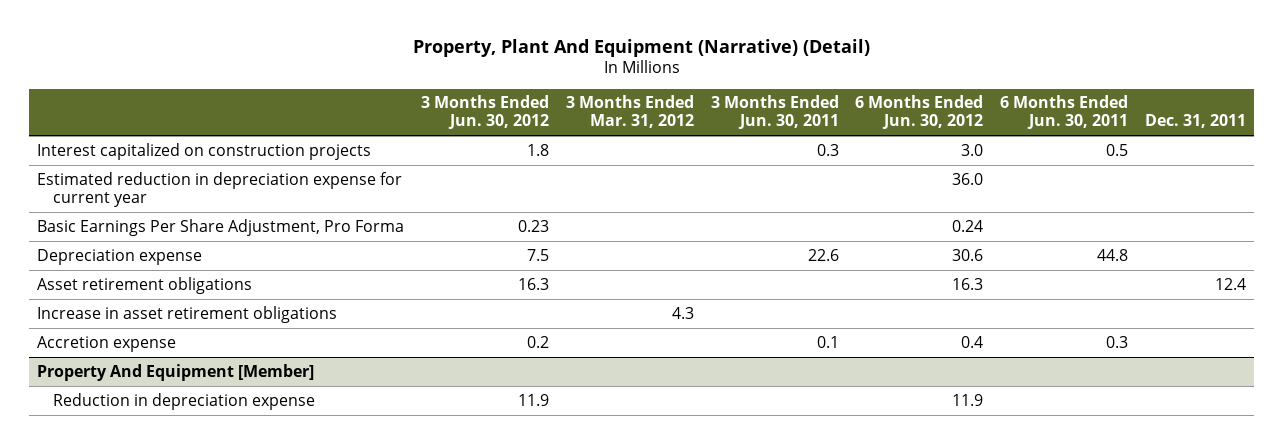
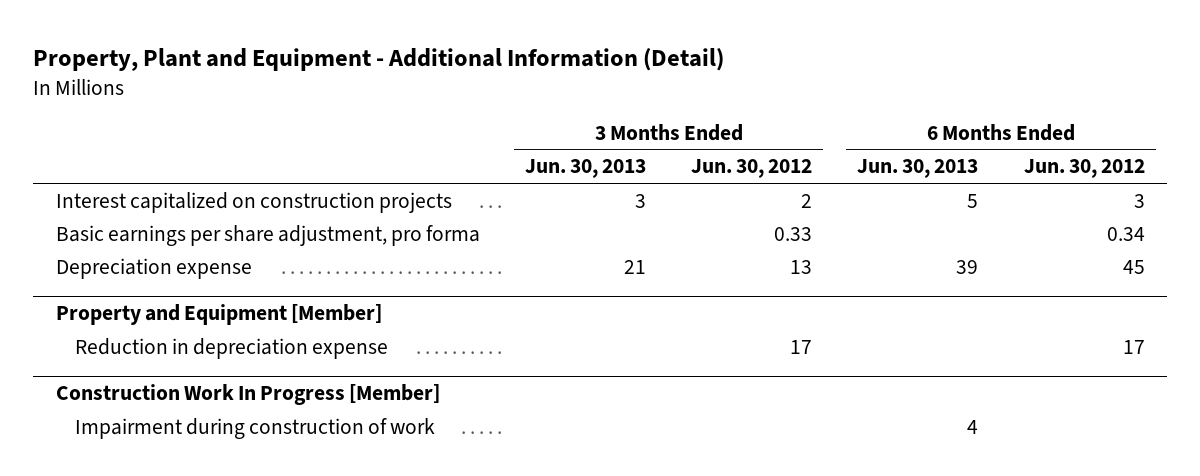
- Property, Plant And Equipment (Narrative) (Detail)
+ Property, Plant and Equipment - Additional Information (Detail)
- | 3 Months Ended Jun. 30, 2012 | 3 Months Ended Mar. 31, 2012 | 3 Months Ended Jun. 30, 2011 | 6 Months Ended Jun. 30, 2012 | 6 Months Ended Jun. 30, 2011 | Dec. 31, 2011
+ | 3 Months Ended Jun. 30, 2013 | 3 Months Ended Jun. 30, 2012 | 6 Months Ended Jun. 30, 2013 | 6 Months Ended Jun. 30, 2012
- Interest capitalized on construction projects | 1.8 | | 0.3 | 3.0 | 0.5 |
- Estimated reduction in depreciation expense for current year | | | | 36.0 | |
- Basic Earnings Per Share Adjustment, Pro Forma | 0.23 | | | 0.24 | |
- Depreciation expense | 7.5 | | 22.6 | 30.6 | 44.8 |
- Asset retirement obligations | 16.3 | | | 16.3 | | 12.4
- Increase in asset retirement obligations | | 4.3 | | | |
- Accretion expense | 0.2 | | 0.1 | 0.4 | 0.3 |
- Property And Equipment [Member]
- Reduction in depreciation expense | 11.9 | | | 11.9 | |
+ Interest capitalized on construction projects | 3 | 2 | 5 | 3
+ Basic earnings per share adjustment, pro forma | | 0.33 | | 0.34
+ Depreciation expense | 21 | 13 | 39 | 45
+ Property and Equipment [Member]
+ Reduction in depreciation expense | | 17 | | 17
+ Construction Work In Progress [Member]
+ Impairment during construction of work | | | 4 |

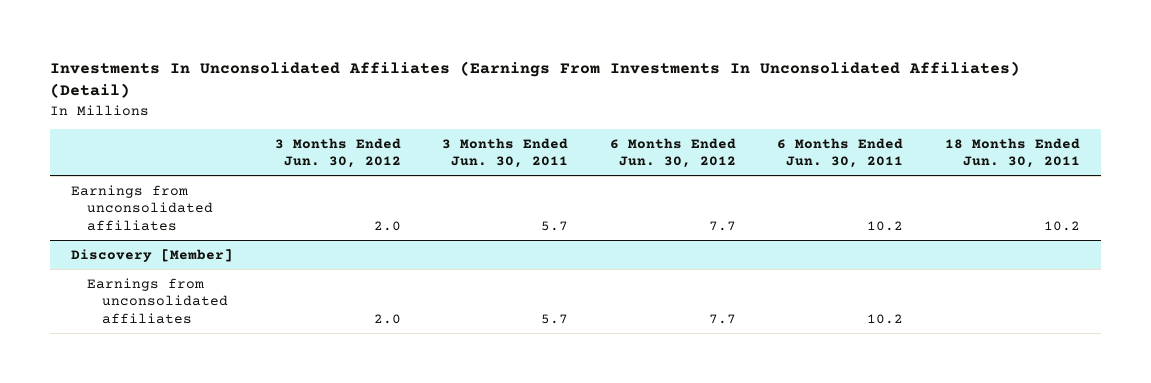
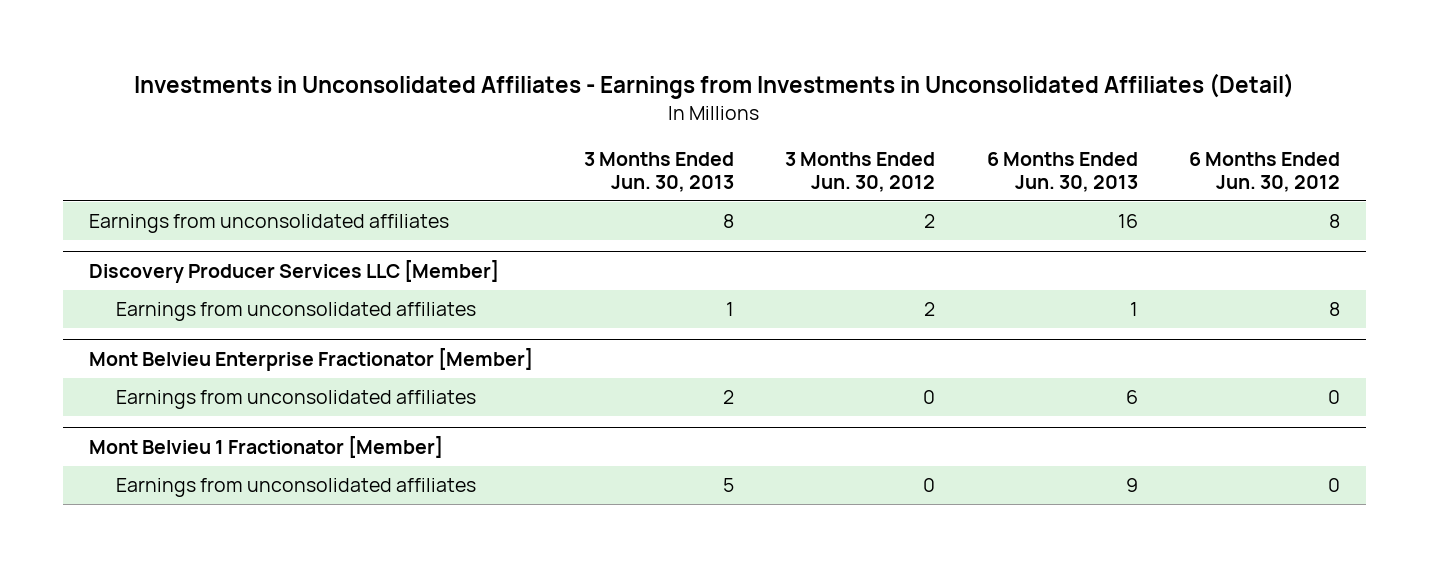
- Investments In Unconsolidated Affiliates (Earnings From Investments In Unconsolidated Affiliates) (Detail)
+ Investments in Unconsolidated Affiliates - Earnings from Investments in Unconsolidated Affiliates (Detail)
- | 3 Months Ended Jun. 30, 2012 | 3 Months Ended Jun. 30, 2011 | 6 Months Ended Jun. 30, 2012 | 6 Months Ended Jun. 30, 2011 | 18 Months Ended Jun. 30, 2011
+ | 3 Months Ended Jun. 30, 2013 | 3 Months Ended Jun. 30, 2012 | 6 Months Ended Jun. 30, 2013 | 6 Months Ended Jun. 30, 2012
- Earnings from unconsolidated affiliates | 2.0 | 5.7 | 7.7 | 10.2 | 10.2
- Discovery [Member]
- Earnings from unconsolidated affiliates | 2.0 | 5.7 | 7.7 | 10.2 |
+ Earnings from unconsolidated affiliates | 8 | 2 | 16 | 8
+ Discovery Producer Services LLC [Member]
+ Earnings from unconsolidated affiliates | 1 | 2 | 1 | 8
+ Mont Belvieu Enterprise Fractionator [Member]
+ Earnings from unconsolidated affiliates | 2 | 0 | 6 | 0
+ Mont Belvieu 1 Fractionator [Member]
+ Earnings from unconsolidated affiliates | 5 | 0 | 9 | 0

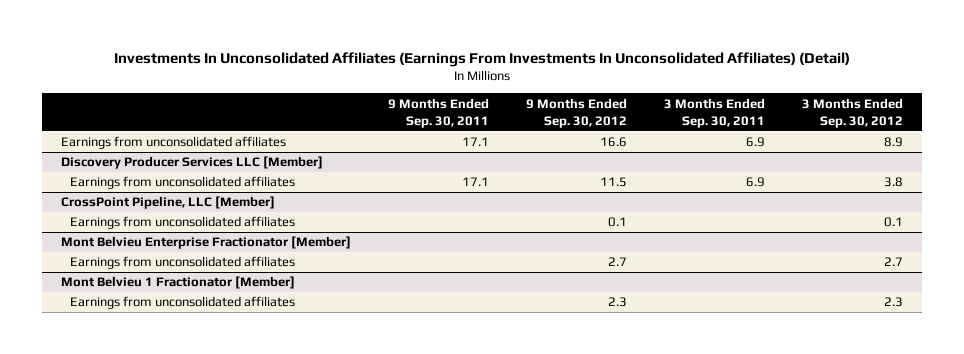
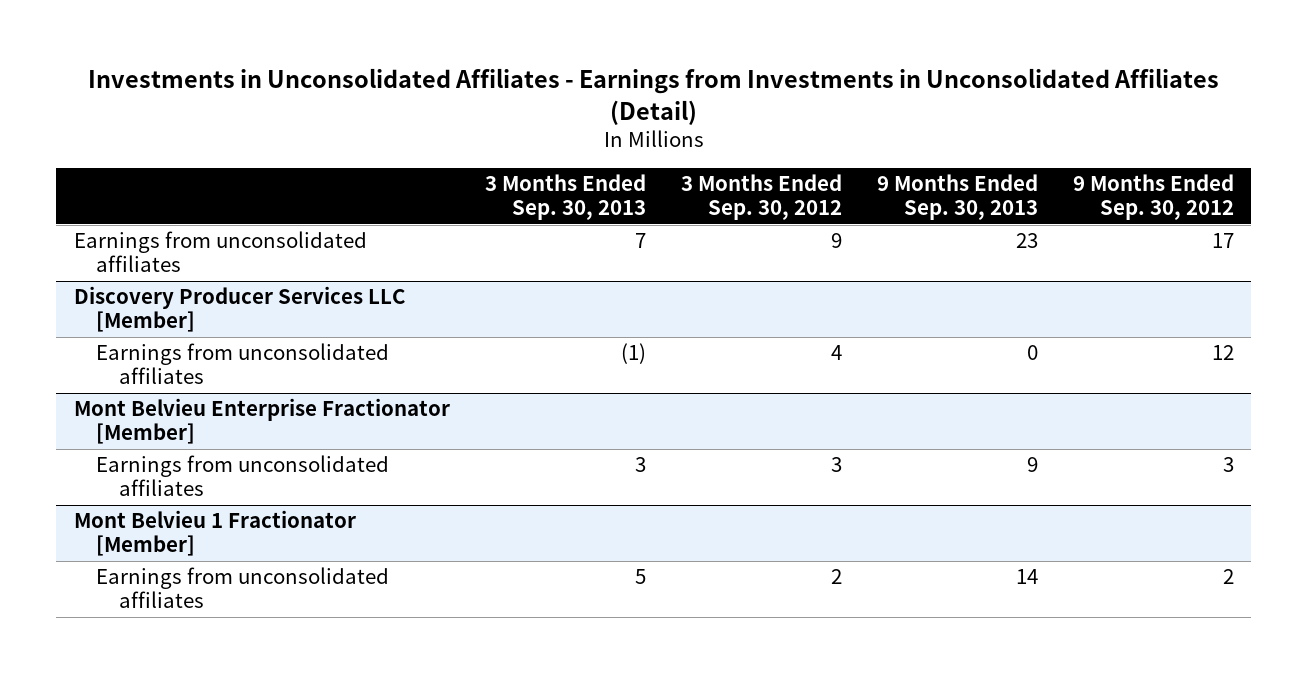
- Investments In Unconsolidated Affiliates (Earnings From Investments In Unconsolidated Affiliates) (Detail)
+ Investments in Unconsolidated Affiliates - Earnings from Investments in Unconsolidated Affiliates (Detail)
- | 9 Months Ended Sep. 30, 2011 | 9 Months Ended Sep. 30, 2012 | 3 Months Ended Sep. 30, 2011 | 3 Months Ended Sep. 30, 2012
+ | 3 Months Ended Sep. 30, 2013 | 3 Months Ended Sep. 30, 2012 | 9 Months Ended Sep. 30, 2013 | 9 Months Ended Sep. 30, 2012
- Earnings from unconsolidated affiliates | 17.1 | 16.6 | 6.9 | 8.9
+ Earnings from unconsolidated affiliates | 7 | 9 | 23 | 17
@ Discovery Producer Services LLC [Member]
- Earnings from unconsolidated affiliates | 17.1 | 11.5 | 6.9 | 3.8
- CrossPoint Pipeline, LLC [Member]
- Earnings from unconsolidated affiliates | | 0.1 | | 0.1
@ Discovery Producer Services LLC [Member]
+ Earnings from unconsolidated affiliates | (1) | 4 | 0 | 12
@ Mont Belvieu Enterprise Fractionator [Member]
- Earnings from unconsolidated affiliates | | 2.7 | | 2.7
+ Earnings from unconsolidated affiliates | 3 | 3 | 9 | 3
@ Mont Belvieu 1 Fractionator [Member]
- Earnings from unconsolidated affiliates | | 2.3 | | 2.3
+ Earnings from unconsolidated affiliates | 5 | 2 | 14 | 2

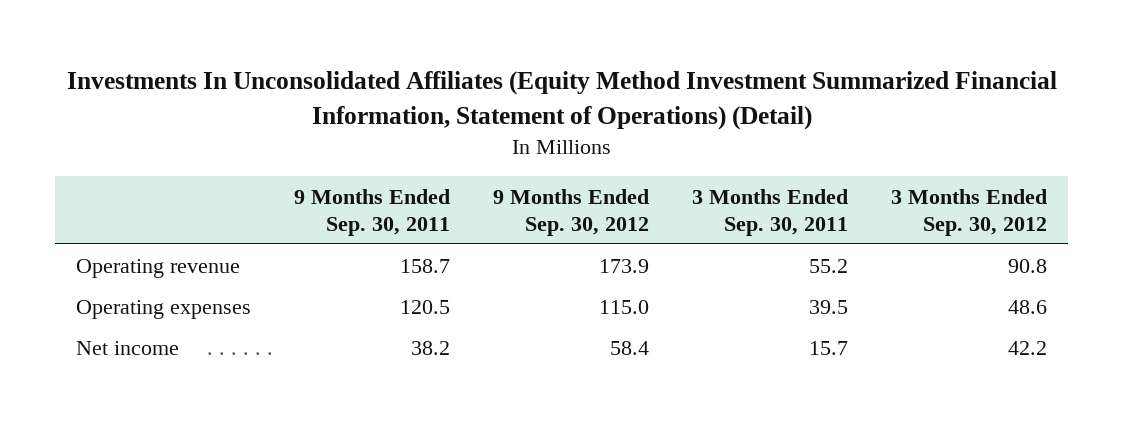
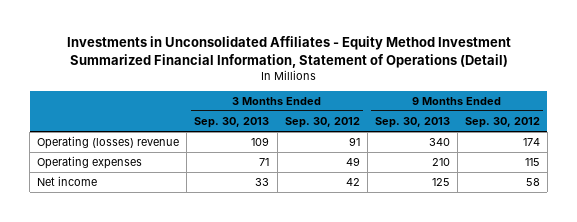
- Investments In Unconsolidated Affiliates (Equity Method Investment Summarized Financial Information, Statement of Operations) (Detail)
+ Investments in Unconsolidated Affiliates - Equity Method Investment Summarized Financial Information, Statement of Operations (Detail)
- | 9 Months Ended Sep. 30, 2011 | 9 Months Ended Sep. 30, 2012 | 3 Months Ended Sep. 30, 2011 | 3 Months Ended Sep. 30, 2012
+ | 3 Months Ended Sep. 30, 2013 | 3 Months Ended Sep. 30, 2012 | 9 Months Ended Sep. 30, 2013 | 9 Months Ended Sep. 30, 2012
- Operating revenue | 158.7 | 173.9 | 55.2 | 90.8
- Operating expenses | 120.5 | 115.0 | 39.5 | 48.6
- Net income | 38.2 | 58.4 | 15.7 | 42.2
+ Operating (losses) revenue | 109 | 91 | 340 | 174
+ Operating expenses | 71 | 49 | 210 | 115
+ Net income | 33 | 42 | 125 | 58

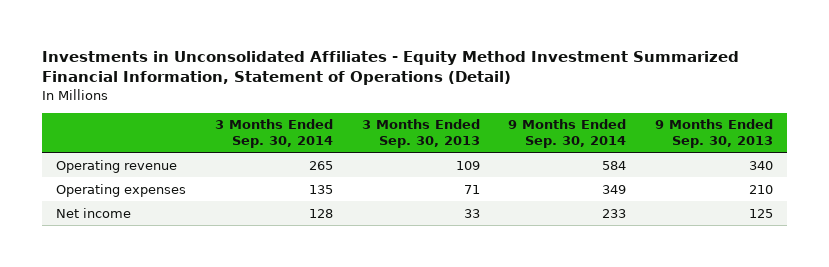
- | 3 Months Ended Sep. 30, 2013 | 3 Months Ended Sep. 30, 2012 | 9 Months Ended Sep. 30, 2013 | 9 Months Ended Sep. 30, 2012
+ | 3 Months Ended Sep. 30, 2014 | 3 Months Ended Sep. 30, 2013 | 9 Months Ended Sep. 30, 2014 | 9 Months Ended Sep. 30, 2013
- Operating (losses) revenue | 109 | 91 | 340 | 174
+ Operating revenue | 265 | 109 | 584 | 340

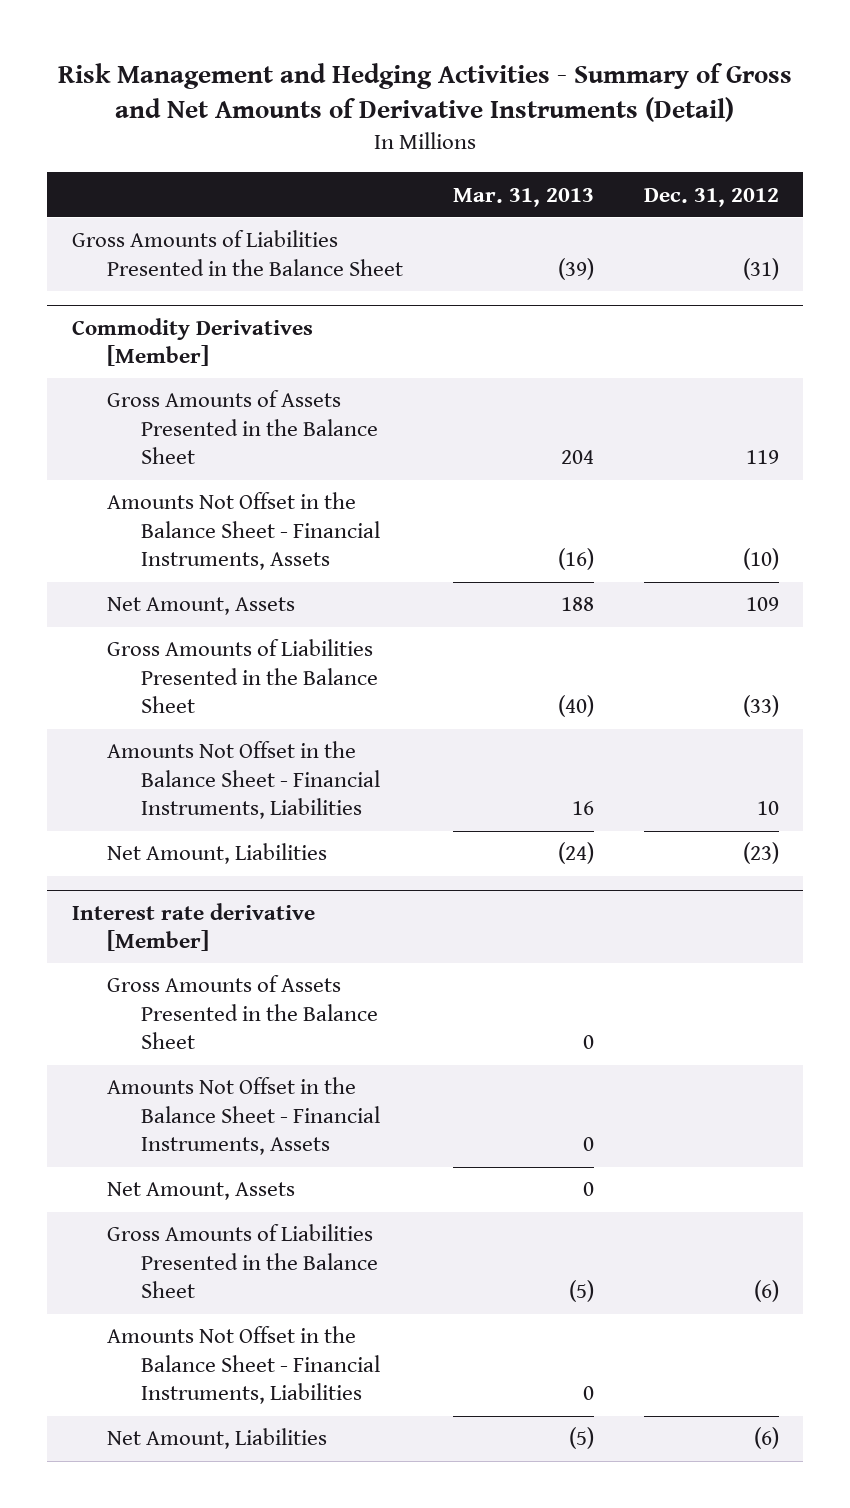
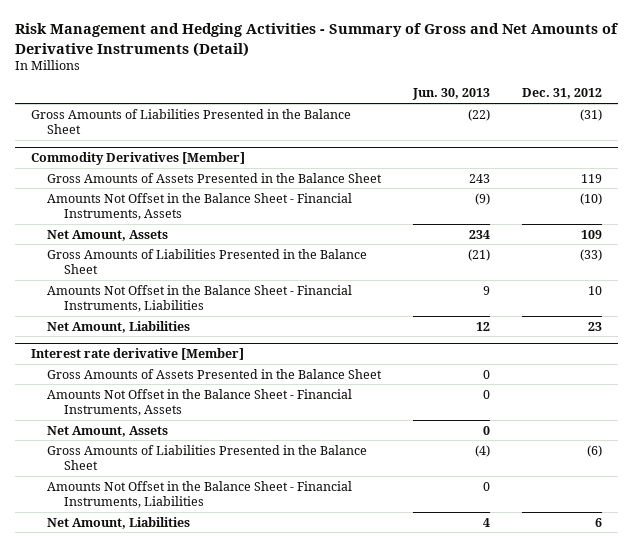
- | Mar. 31, 2013 | Dec. 31, 2012
+ | Jun. 30, 2013 | Dec. 31, 2012
@ Commodity Derivatives [Member]
- Net Amount, Liabilities | (24) | (23)
+ Net Amount, Liabilities | 12 | 23
@ Interest rate derivative [Member]
- Net Amount, Liabilities | (5) | (6)
+ Net Amount, Liabilities | 4 | 6

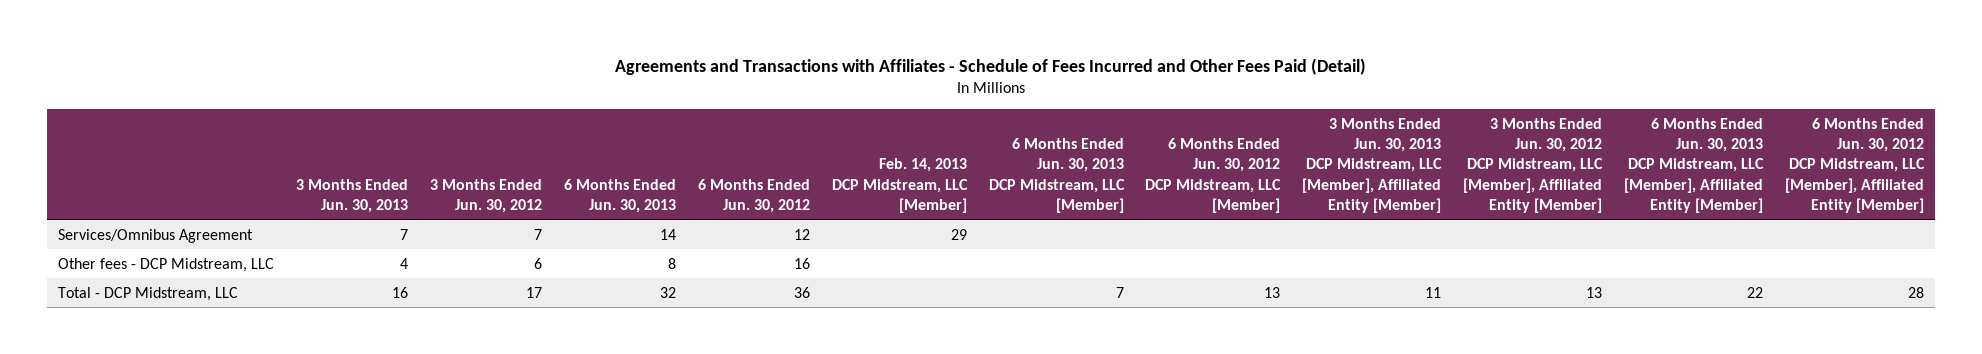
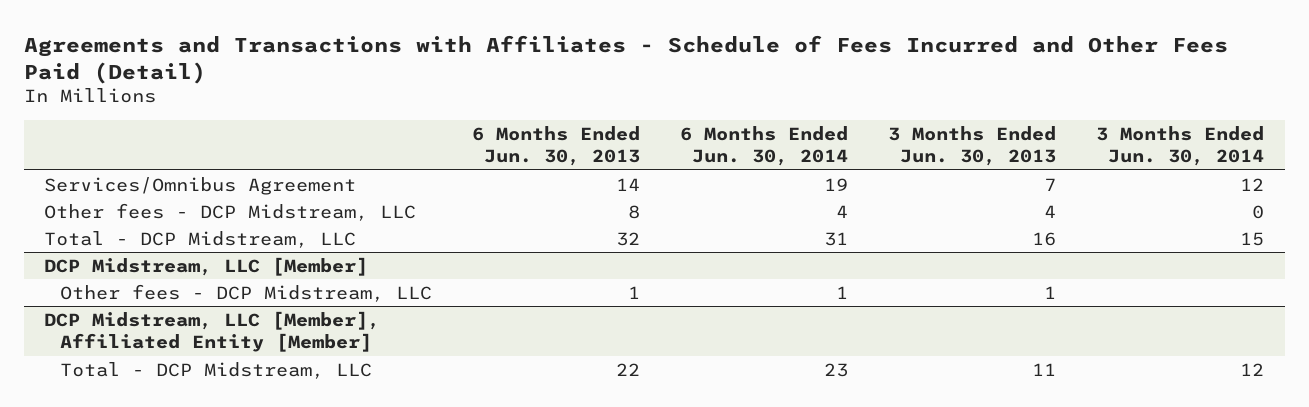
- | 3 Months Ended Jun. 30, 2013 | 3 Months Ended Jun. 30, 2012 | 6 Months Ended Jun. 30, 2013 | 6 Months Ended Jun. 30, 2012 | Feb. 14, 2013 DCP Midstream, LLC [Member] | 6 Months Ended Jun. 30, 2013 DCP Midstream, LLC [Member] | 6 Months Ended Jun. 30, 2012 DCP Midstream, LLC [Member] | 3 Months Ended Jun. 30, 2013 DCP Midstream, LLC [Member], Affiliated Entity [Member] | 3 Months Ended Jun. 30, 2012 DCP Midstream, LLC [Member], Affiliated Entity [Member] | 6 Months Ended Jun. 30, 2013 DCP Midstream, LLC [Member], Affiliated Entity [Member] | 6 Months Ended Jun. 30, 2012 DCP Midstream, LLC [Member], Affiliated Entity [Member]
+ | 6 Months Ended Jun. 30, 2013 | 6 Months Ended Jun. 30, 2014 | 3 Months Ended Jun. 30, 2013 | 3 Months Ended Jun. 30, 2014
+ DCP Midstream, LLC [Member]
+ Other fees - DCP Midstream, LLC | 1 | 1 | 1 |
+ DCP Midstream, LLC [Member], Affiliated Entity [Member]
+ Total - DCP Midstream, LLC | 22 | 23 | 11 | 12

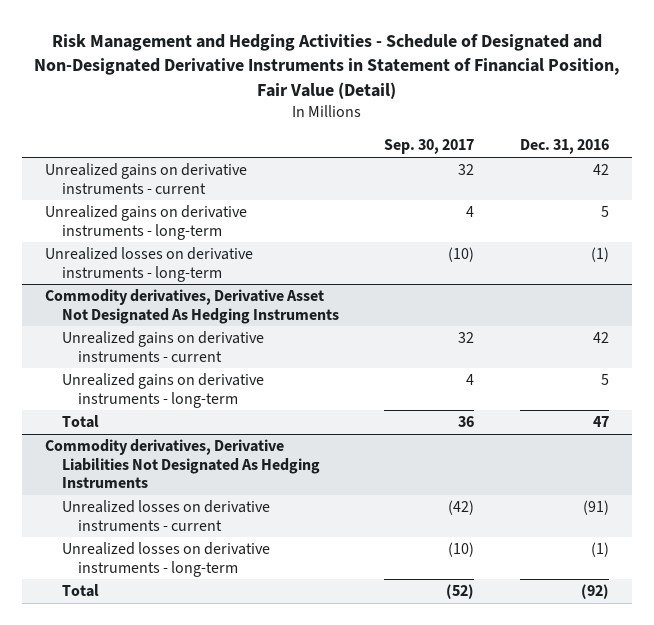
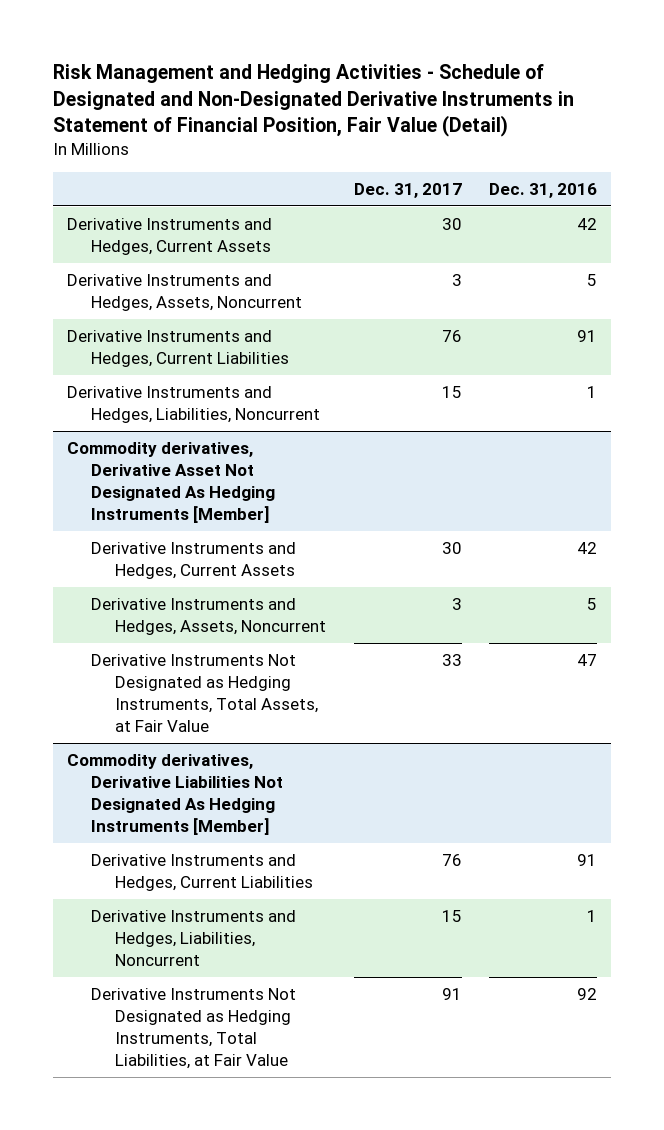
- | Sep. 30, 2017 | Dec. 31, 2016
+ | Dec. 31, 2017 | Dec. 31, 2016
- Unrealized gains on derivative instruments - current | 32 | 42
- Unrealized gains on derivative instruments - long-term | 4 | 5
- Unrealized losses on derivative instruments - long-term | (10) | (1)
- Commodity derivatives, Derivative Asset Not Designated As Hedging Instruments
- Unrealized gains on derivative instruments - current | 32 | 42
- Unrealized gains on derivative instruments - long-term | 4 | 5
- Total | 36 | 47
- Commodity derivatives, Derivative Liabilities Not Designated As Hedging Instruments
- Unrealized losses on derivative instruments - current | (42) | (91)
- Unrealized losses on derivative instruments - long-term | (10) | (1)
- Total | (52) | (92)
+ Derivative Instruments and Hedges, Current Assets | 30 | 42
+ Derivative Instruments and Hedges, Assets, Noncurrent | 3 | 5
+ Derivative Instruments and Hedges, Current Liabilities | 76 | 91
+ Derivative Instruments and Hedges, Liabilities, Noncurrent | 15 | 1
+ Commodity derivatives, Derivative Asset Not Designated As Hedging Instruments [Member]
+ Derivative Instruments and Hedges, Current Assets | 30 | 42
+ Derivative Instruments and Hedges, Assets, Noncurrent | 3 | 5
+ Derivative Instruments Not Designated as Hedging Instruments, Total Assets, at Fair Value | 33 | 47
+ Commodity derivatives, Derivative Liabilities Not Designated As Hedging Instruments [Member]
+ Derivative Instruments and Hedges, Current Liabilities | 76 | 91
+ Derivative Instruments and Hedges, Liabilities, Noncurrent | 15 | 1
+ Derivative Instruments Not Designated as Hedging Instruments, Total Liabilities, at Fair Value | 91 | 92

